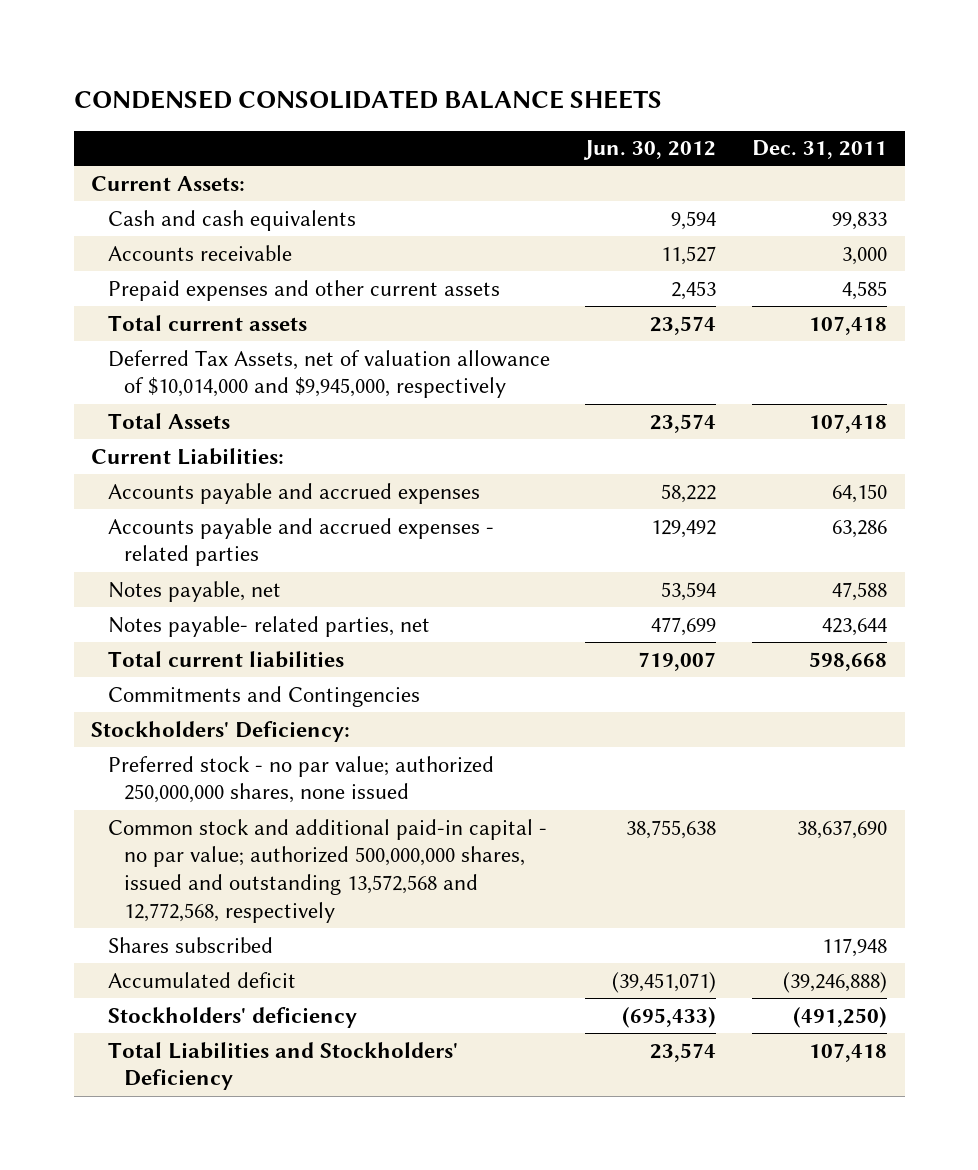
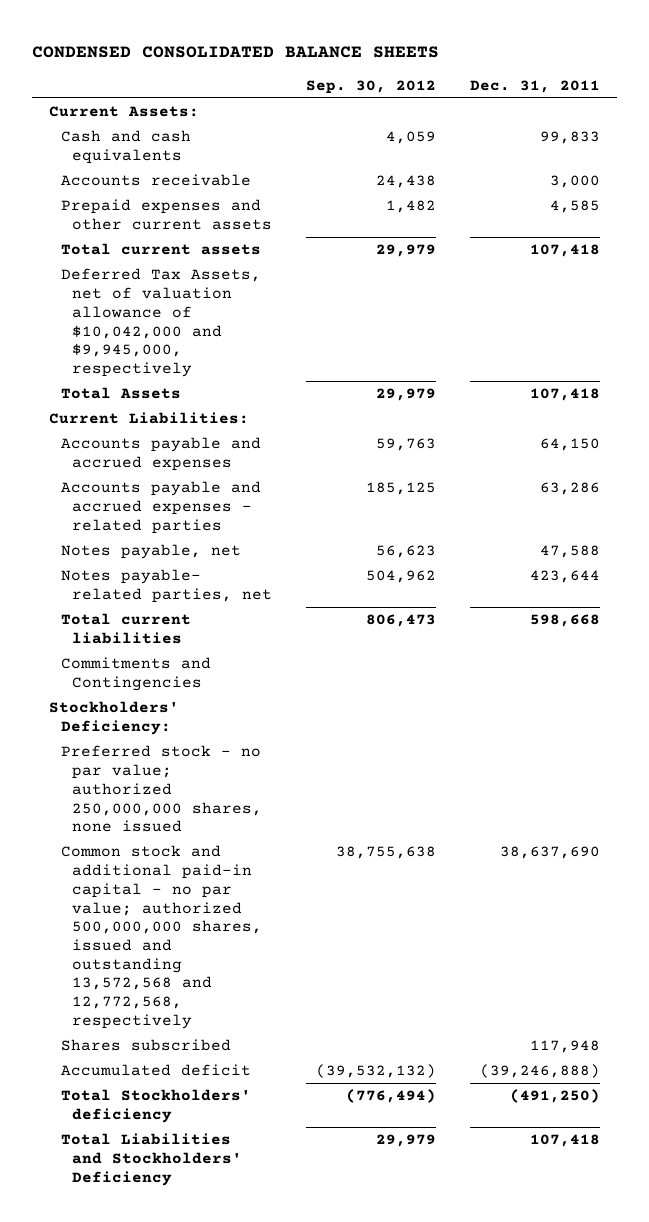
- | Jun. 30, 2012 | Dec. 31, 2011
+ | Sep. 30, 2012 | Dec. 31, 2011
- Deferred Tax Assets, net of valuation allowance of $10,014,000 and $9,945,000, respectively
+ Deferred Tax Assets, net of valuation allowance of $10,042,000 and $9,945,000, respectively
- Stockholders' deficiency | (695,433) | (491,250)
+ Total Stockholders' deficiency | (776,494) | (491,250)

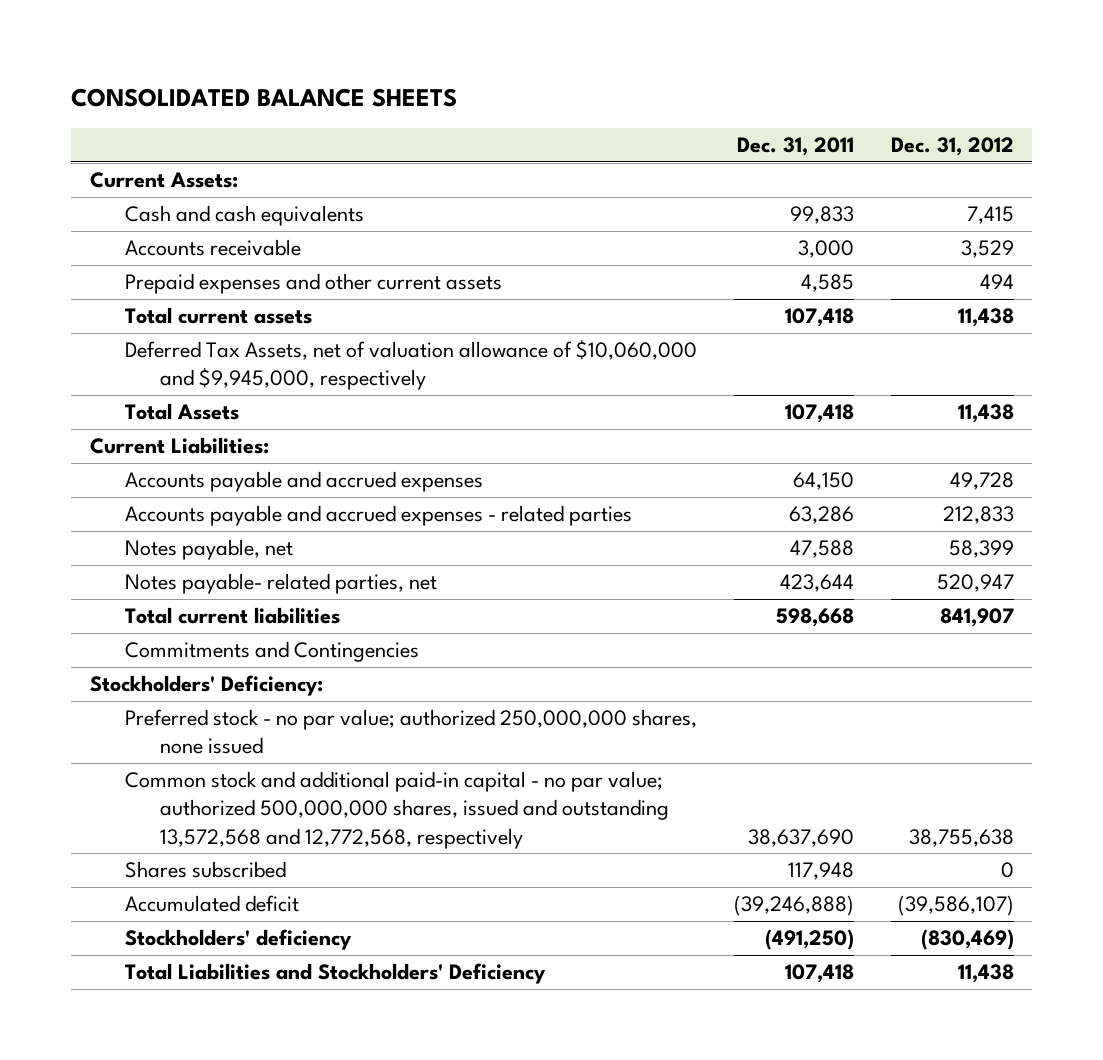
- CONDENSED CONSOLIDATED BALANCE SHEETS
+ CONSOLIDATED BALANCE SHEETS
- | Sep. 30, 2012 | Dec. 31, 2011
+ | Dec. 31, 2011 | Dec. 31, 2012
- Deferred Tax Assets, net of valuation allowance of $10,042,000 and $9,945,000, respectively
+ Deferred Tax Assets, net of valuation allowance of $10,060,000 and $9,945,000, respectively
- Total Stockholders' deficiency | (776,494) | (491,250)
+ Stockholders' deficiency | (491,250) | (830,469)

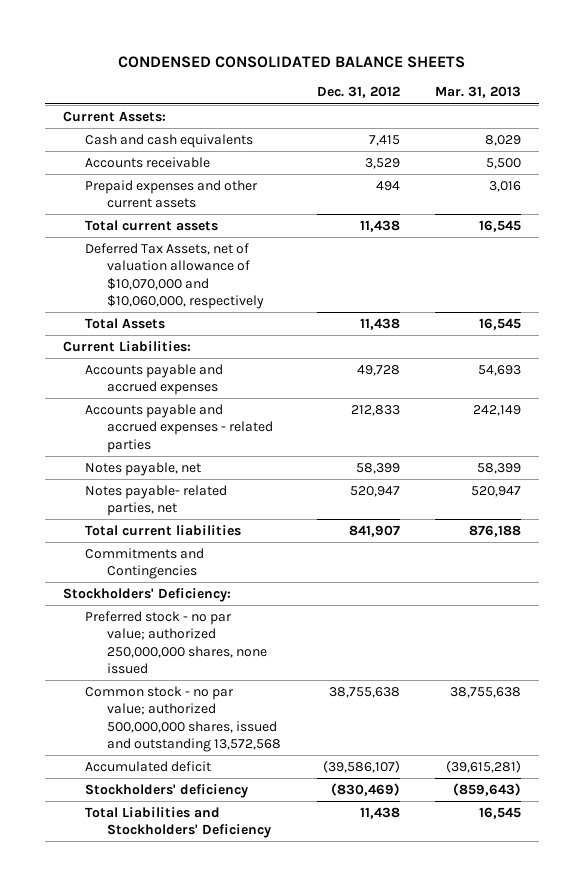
- CONSOLIDATED BALANCE SHEETS
+ CONDENSED CONSOLIDATED BALANCE SHEETS
- | Dec. 31, 2011 | Dec. 31, 2012
+ | Dec. 31, 2012 | Mar. 31, 2013
- Deferred Tax Assets, net of valuation allowance of $10,060,000 and $9,945,000, respectively
+ Deferred Tax Assets, net of valuation allowance of $10,070,000 and $10,060,000, respectively
- Common stock and additional paid-in capital - no par value; authorized 500,000,000 shares, issued and outstanding 13,572,568 and 12,772,568, respectively | 38,637,690 | 38,755,638
- Shares subscribed | 117,948 | 0
+ Common stock - no par value; authorized 500,000,000 shares, issued and outstanding 13,572,568 | 38,755,638 | 38,755,638

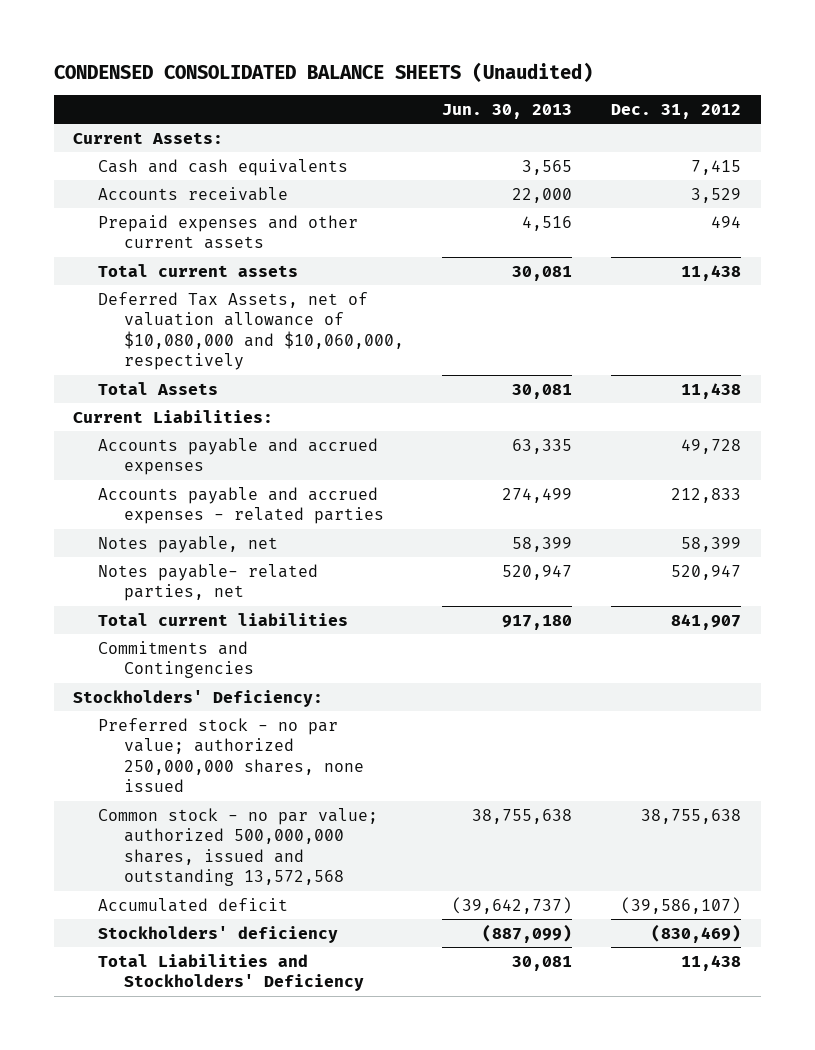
- CONDENSED CONSOLIDATED BALANCE SHEETS
+ CONDENSED CONSOLIDATED BALANCE SHEETS (Unaudited)
- | Dec. 31, 2012 | Mar. 31, 2013
+ | Jun. 30, 2013 | Dec. 31, 2012
- Deferred Tax Assets, net of valuation allowance of $10,070,000 and $10,060,000, respectively
+ Deferred Tax Assets, net of valuation allowance of $10,080,000 and $10,060,000, respectively

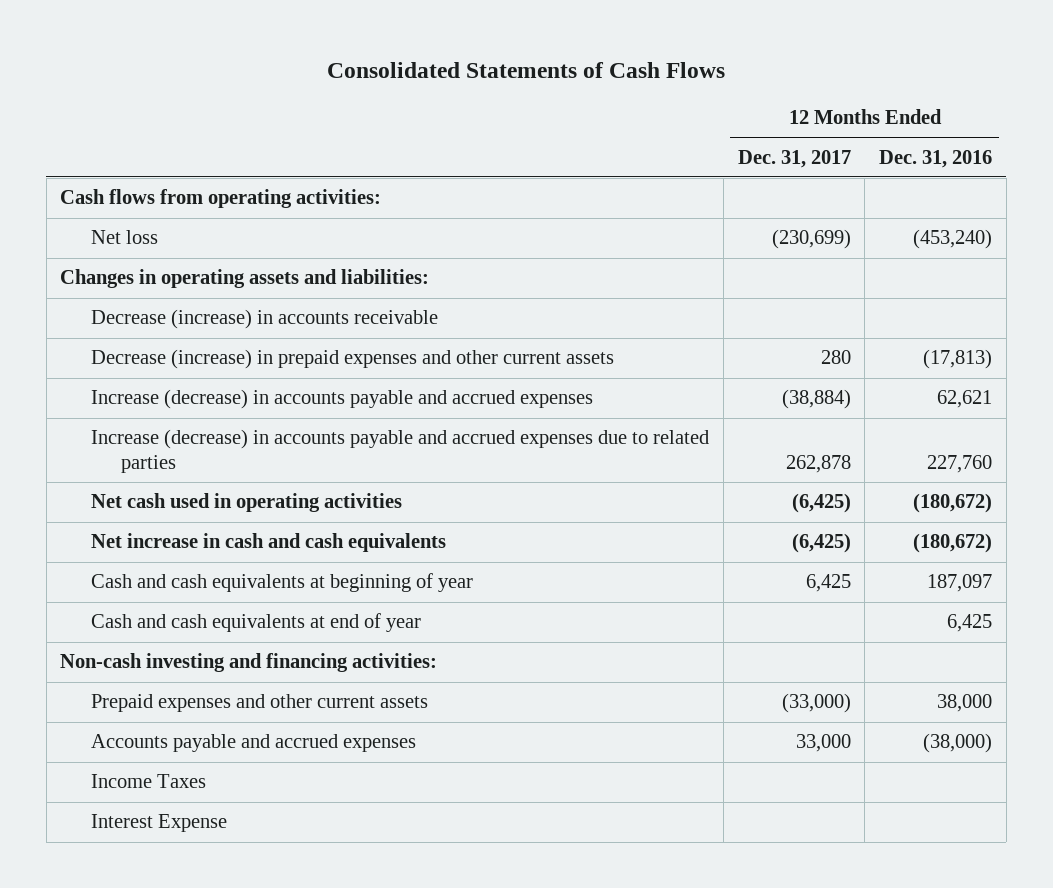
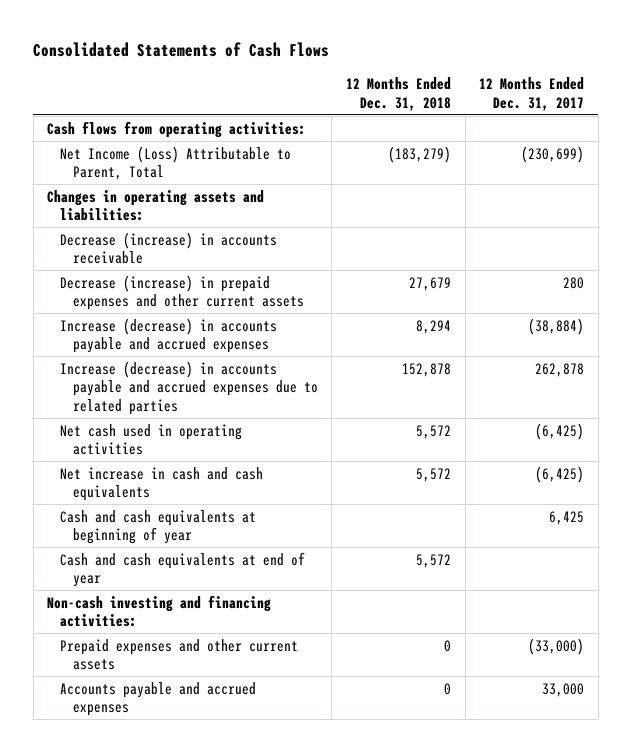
- | 12 Months Ended Dec. 31, 2017 | 12 Months Ended Dec. 31, 2016
+ | 12 Months Ended Dec. 31, 2018 | 12 Months Ended Dec. 31, 2017
- Net loss | (230,699) | (453,240)
+ Net Income (Loss) Attributable to Parent, Total | (183,279) | (230,699)
- Income Taxes
- Interest Expense

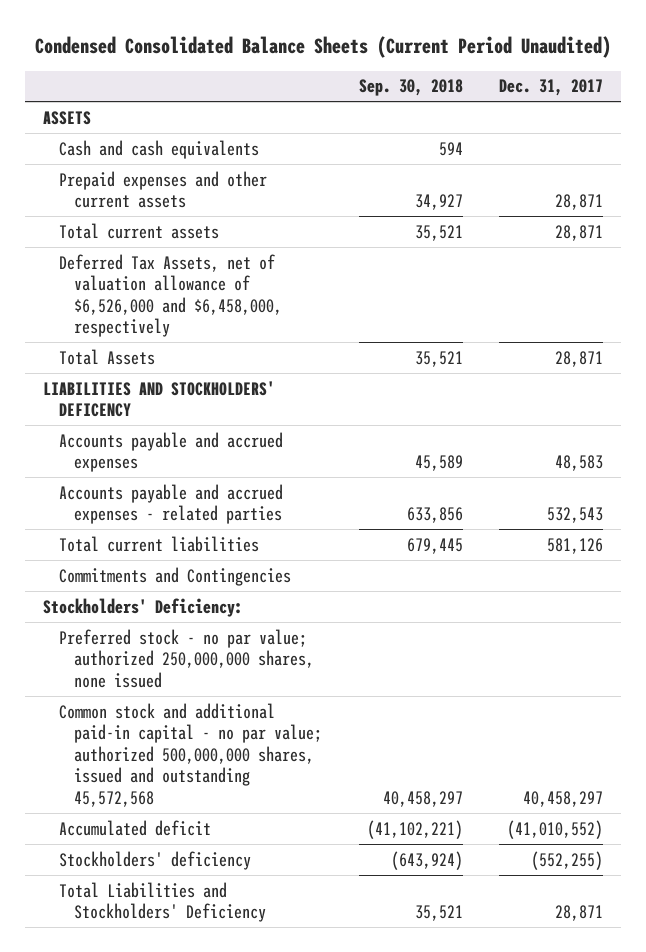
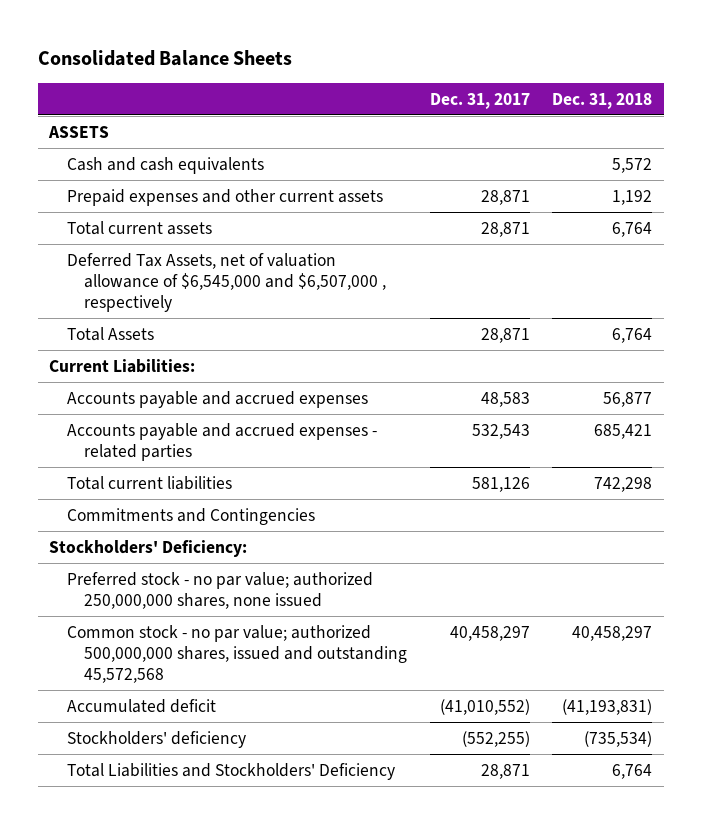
- Condensed Consolidated Balance Sheets (Current Period Unaudited)
+ Consolidated Balance Sheets
- | Sep. 30, 2018 | Dec. 31, 2017
+ | Dec. 31, 2017 | Dec. 31, 2018
- Deferred Tax Assets, net of valuation allowance of $6,526,000 and $6,458,000, respectively
+ Deferred Tax Assets, net of valuation allowance of $6,545,000 and $6,507,000 , respectively
- LIABILITIES AND STOCKHOLDERS' DEFICENCY
+ Current Liabilities:
- Common stock and additional paid-in capital - no par value; authorized 500,000,000 shares, issued and outstanding 45,572,568 | 40,458,297 | 40,458,297
+ Common stock - no par value; authorized 500,000,000 shares, issued and outstanding 45,572,568 | 40,458,297 | 40,458,297

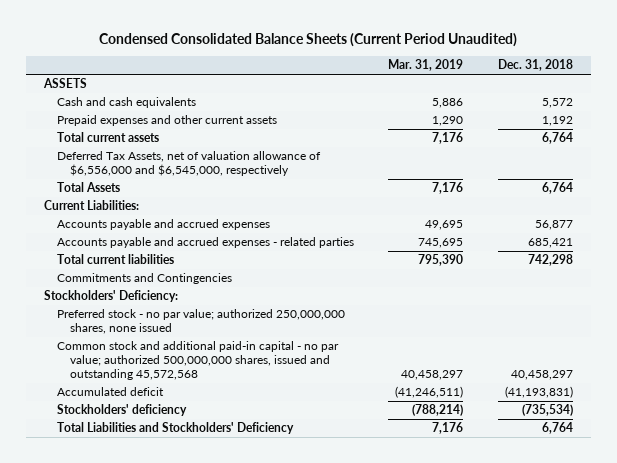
- Consolidated Balance Sheets
+ Condensed Consolidated Balance Sheets (Current Period Unaudited)
- | Dec. 31, 2017 | Dec. 31, 2018
+ | Mar. 31, 2019 | Dec. 31, 2018
- Deferred Tax Assets, net of valuation allowance of $6,545,000 and $6,507,000 , respectively
+ Deferred Tax Assets, net of valuation allowance of $6,556,000 and $6,545,000, respectively
- Common stock - no par value; authorized 500,000,000 shares, issued and outstanding 45,572,568 | 40,458,297 | 40,458,297
+ Common stock and additional paid-in capital - no par value; authorized 500,000,000 shares, issued and outstanding 45,572,568 | 40,458,297 | 40,458,297

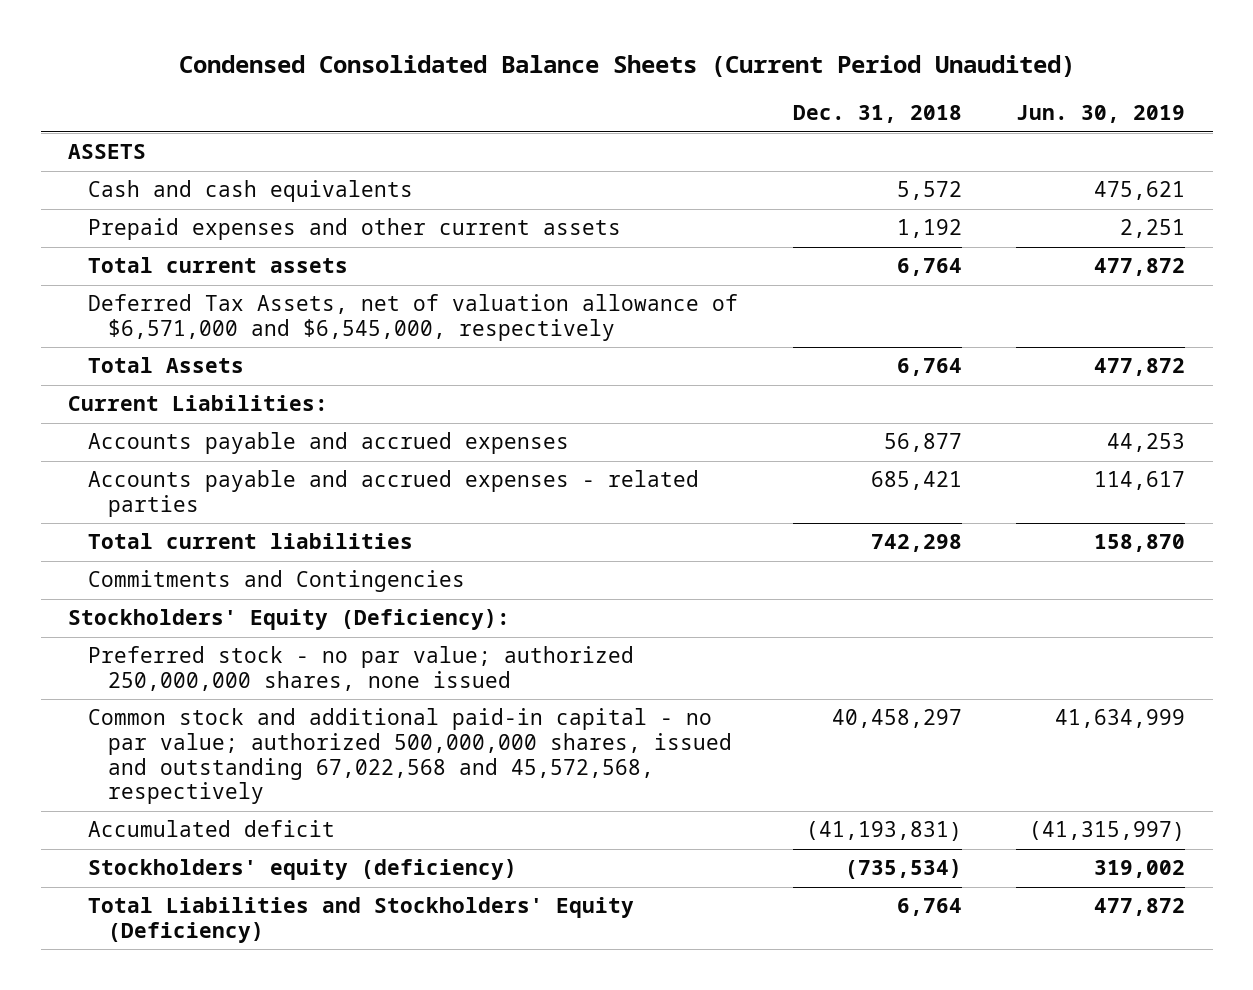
- | Mar. 31, 2019 | Dec. 31, 2018
+ | Dec. 31, 2018 | Jun. 30, 2019
- Deferred Tax Assets, net of valuation allowance of $6,556,000 and $6,545,000, respectively
+ Deferred Tax Assets, net of valuation allowance of $6,571,000 and $6,545,000, respectively
- Stockholders' Deficiency:
+ Stockholders' Equity (Deficiency):
- Common stock and additional paid-in capital - no par value; authorized 500,000,000 shares, issued and outstanding 45,572,568 | 40,458,297 | 40,458,297
+ Common stock and additional paid-in capital - no par value; authorized 500,000,000 shares, issued and outstanding 67,022,568 and 45,572,568, respectively | 40,458,297 | 41,634,999
- Stockholders' deficiency | (788,214) | (735,534)
- Total Liabilities and Stockholders' Deficiency | 7,176 | 6,764
+ Stockholders' equity (deficiency) | (735,534) | 319,002
+ Total Liabilities and Stockholders' Equity (Deficiency) | 6,764 | 477,872

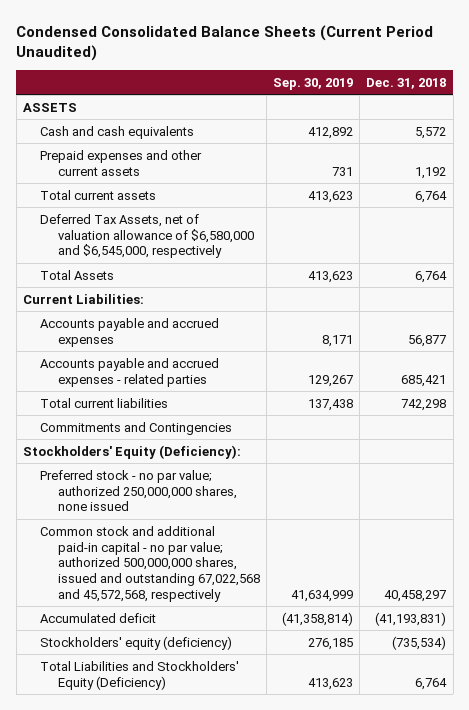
- | Dec. 31, 2018 | Jun. 30, 2019
+ | Sep. 30, 2019 | Dec. 31, 2018
- Deferred Tax Assets, net of valuation allowance of $6,571,000 and $6,545,000, respectively
+ Deferred Tax Assets, net of valuation allowance of $6,580,000 and $6,545,000, respectively

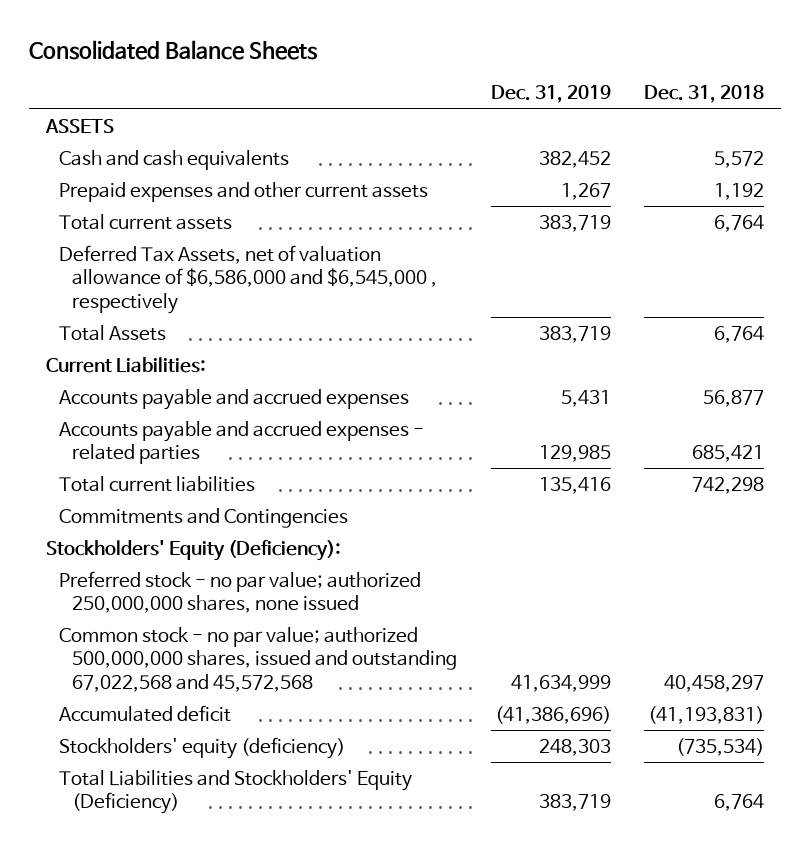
- Condensed Consolidated Balance Sheets (Current Period Unaudited)
+ Consolidated Balance Sheets
- | Sep. 30, 2019 | Dec. 31, 2018
+ | Dec. 31, 2019 | Dec. 31, 2018
- Deferred Tax Assets, net of valuation allowance of $6,580,000 and $6,545,000, respectively
+ Deferred Tax Assets, net of valuation allowance of $6,586,000 and $6,545,000 , respectively
- Common stock and additional paid-in capital - no par value; authorized 500,000,000 shares, issued and outstanding 67,022,568 and 45,572,568, respectively | 41,634,999 | 40,458,297
+ Common stock - no par value; authorized 500,000,000 shares, issued and outstanding 67,022,568 and 45,572,568 | 41,634,999 | 40,458,297

